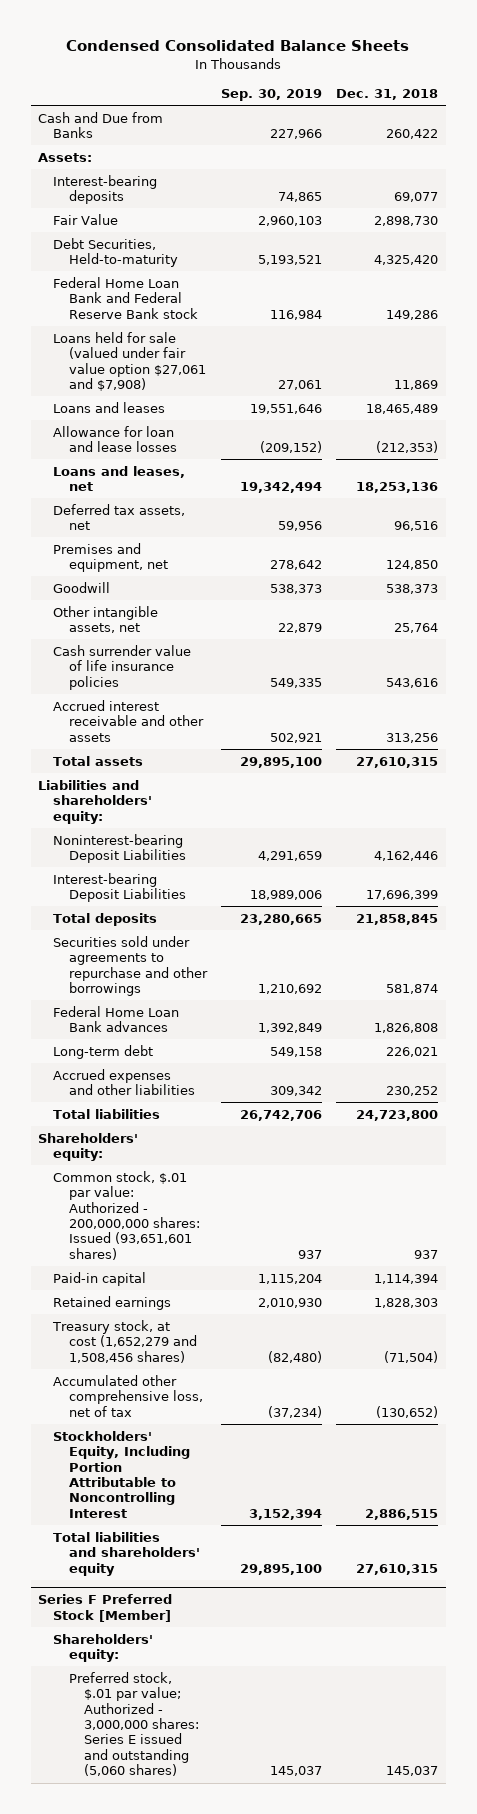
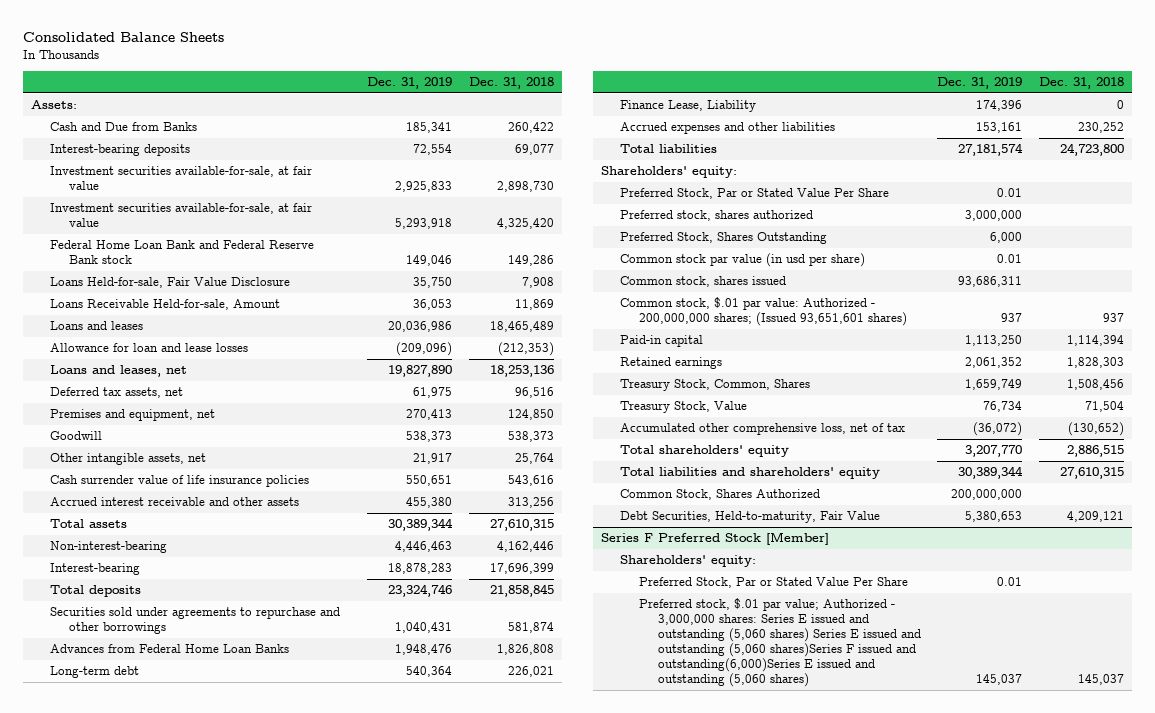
- Condensed Consolidated Balance Sheets
+ Consolidated Balance Sheets
- | Sep. 30, 2019 | Dec. 31, 2018
+ | Dec. 31, 2019 | Dec. 31, 2018
moved down: Cash and Due from Banks | 185,341 | 260,422
- Fair Value | 2,960,103 | 2,898,730
- Debt Securities, Held-to-maturity | 5,193,521 | 4,325,420
+ Investment securities available-for-sale, at fair value | 2,925,833 | 2,898,730
+ Investment securities available-for-sale, at fair value | 5,293,918 | 4,325,420
- Loans held for sale (valued under fair value option $27,061 and $7,908) | 27,061 | 11,869
+ Loans Held-for-sale, Fair Value Disclosure | 35,750 | 7,908
+ Loans Receivable Held-for-sale, Amount | 36,053 | 11,869
- Liabilities and shareholders' equity:
- Noninterest-bearing Deposit Liabilities | 4,291,659 | 4,162,446
- Interest-bearing Deposit Liabilities | 18,989,006 | 17,696,399
+ Non-interest-bearing | 4,446,463 | 4,162,446
+ Interest-bearing | 18,878,283 | 17,696,399
- Federal Home Loan Bank advances | 1,392,849 | 1,826,808
+ Advances from Federal Home Loan Banks | 1,948,476 | 1,826,808
+ Finance Lease, Liability | 174,396 | 0
- Common stock, $.01 par value: Authorized - 200,000,000 shares: Issued (93,651,601 shares) | 937 | 937
+ Preferred Stock, Par or Stated Value Per Share | 0.01 |
+ Preferred stock, shares authorized | 3,000,000 |
+ Preferred Stock, Shares Outstanding | 6,000 |
+ Common stock par value (in usd per share) | 0.01 |
+ Common stock, shares issued | 93,686,311 |
+ Common stock, $.01 par value: Authorized - 200,000,000 shares; (Issued 93,651,601 shares) | 937 | 937
- Treasury stock, at cost (1,652,279 and 1,508,456 shares) | (82,480) | (71,504)
+ Treasury Stock, Common, Shares | 1,659,749 | 1,508,456
+ Treasury Stock, Value | 76,734 | 71,504
- Stockholders' Equity, Including Portion Attributable to Noncontrolling Interest | 3,152,394 | 2,886,515
+ Total shareholders' equity | 3,207,770 | 2,886,515
+ Common Stock, Shares Authorized | 200,000,000 |
+ Debt Securities, Held-to-maturity, Fair Value | 5,380,653 | 4,209,121
@ Series F Preferred Stock [Member]
- Preferred stock, $.01 par value; Authorized - 3,000,000 shares: Series E issued and outstanding (5,060 shares) | 145,037 | 145,037
+ Preferred Stock, Par or Stated Value Per Share | 0.01 |
+ Preferred stock, $.01 par value; Authorized - 3,000,000 shares: Series E issued and outstanding (5,060 shares) Series E issued and outstanding (5,060 shares)Series F issued and outstanding(6,000)Series E issued and outstanding (5,060 shares) | 145,037 | 145,037

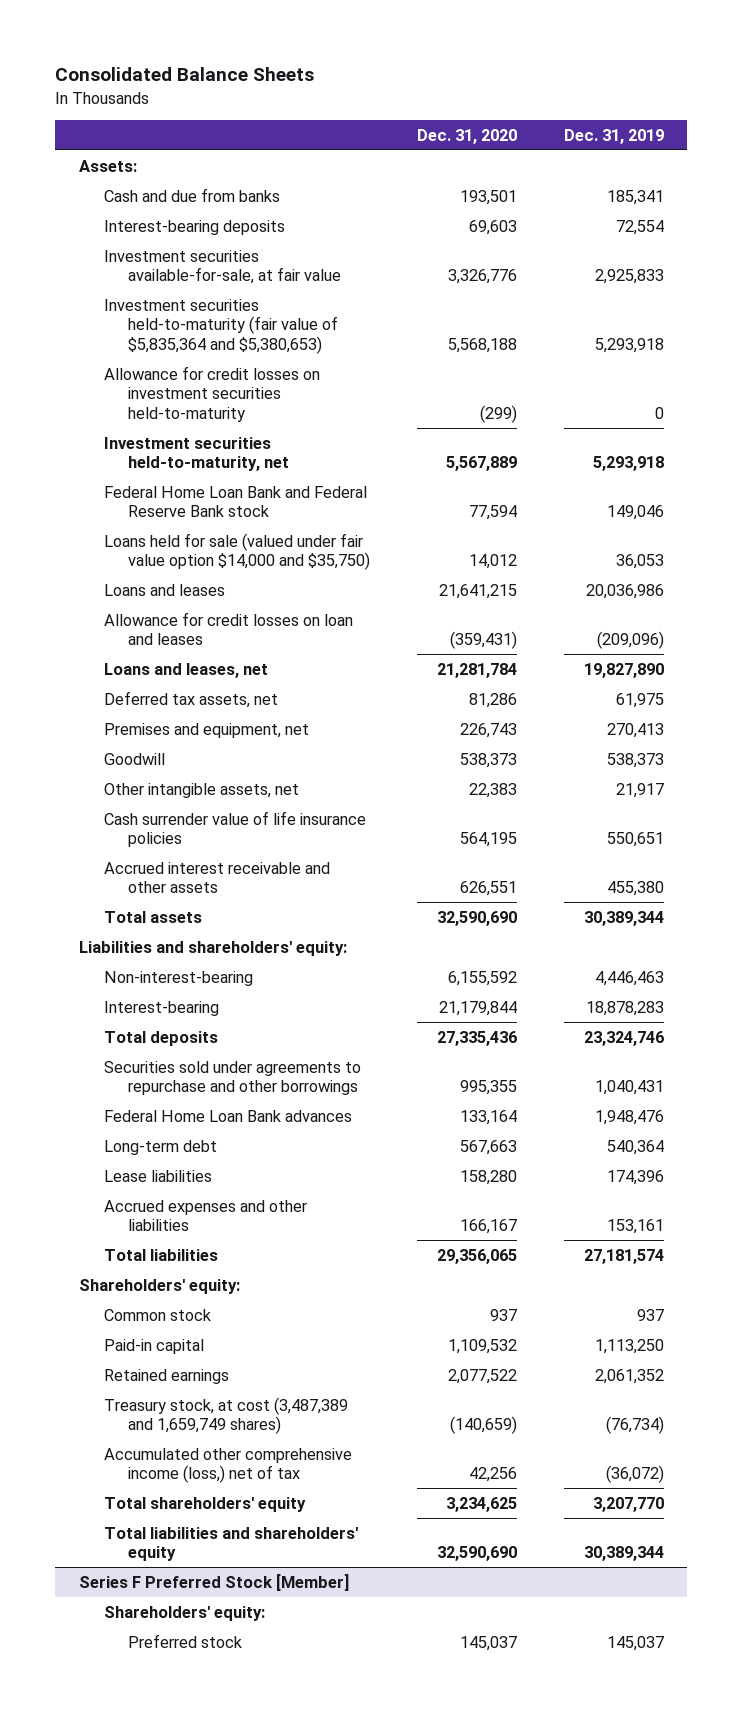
- | Dec. 31, 2019 | Dec. 31, 2018
+ | Dec. 31, 2020 | Dec. 31, 2019
- Cash and Due from Banks | 185,341 | 260,422
+ Cash and due from banks | 193,501 | 185,341
- Investment securities available-for-sale, at fair value | 5,293,918 | 4,325,420
+ Investment securities held-to-maturity (fair value of $5,835,364 and $5,380,653) | 5,568,188 | 5,293,918
+ Allowance for credit losses on investment securities held-to-maturity | (299) | 0
+ Investment securities held-to-maturity, net | 5,567,889 | 5,293,918
- Loans Held-for-sale, Fair Value Disclosure | 35,750 | 7,908
- Loans Receivable Held-for-sale, Amount | 36,053 | 11,869
+ Loans held for sale (valued under fair value option $14,000 and $35,750) | 14,012 | 36,053
- Allowance for loan and lease losses | (209,096) | (212,353)
+ Allowance for credit losses on loan and leases | (359,431) | (209,096)
+ Liabilities and shareholders' equity:
- Advances from Federal Home Loan Banks | 1,948,476 | 1,826,808
+ Federal Home Loan Bank advances | 133,164 | 1,948,476
- Finance Lease, Liability | 174,396 | 0
+ Lease liabilities | 158,280 | 174,396
- Preferred Stock, Par or Stated Value Per Share | 0.01 |
- Preferred stock, shares authorized | 3,000,000 |
- Preferred Stock, Shares Outstanding | 6,000 |
- Common stock par value (in usd per share) | 0.01 |
- Common stock, shares issued | 93,686,311 |
- Common stock, $.01 par value: Authorized - 200,000,000 shares; (Issued 93,651,601 shares) | 937 | 937
+ Common stock | 937 | 937
- Treasury Stock, Common, Shares | 1,659,749 | 1,508,456
- Treasury Stock, Value | 76,734 | 71,504
- Accumulated other comprehensive loss, net of tax | (36,072) | (130,652)
+ Treasury stock, at cost (3,487,389 and 1,659,749 shares) | (140,659) | (76,734)
+ Accumulated other comprehensive income (loss,) net of tax | 42,256 | (36,072)
- Common Stock, Shares Authorized | 200,000,000 |
- Debt Securities, Held-to-maturity, Fair Value | 5,380,653 | 4,209,121
@ Series F Preferred Stock [Member]
- Preferred Stock, Par or Stated Value Per Share | 0.01 |
- Preferred stock, $.01 par value; Authorized - 3,000,000 shares: Series E issued and outstanding (5,060 shares) Series E issued and outstanding (5,060 shares)Series F issued and outstanding(6,000)Series E issued and outstanding (5,060 shares) | 145,037 | 145,037
+ Preferred stock | 145,037 | 145,037

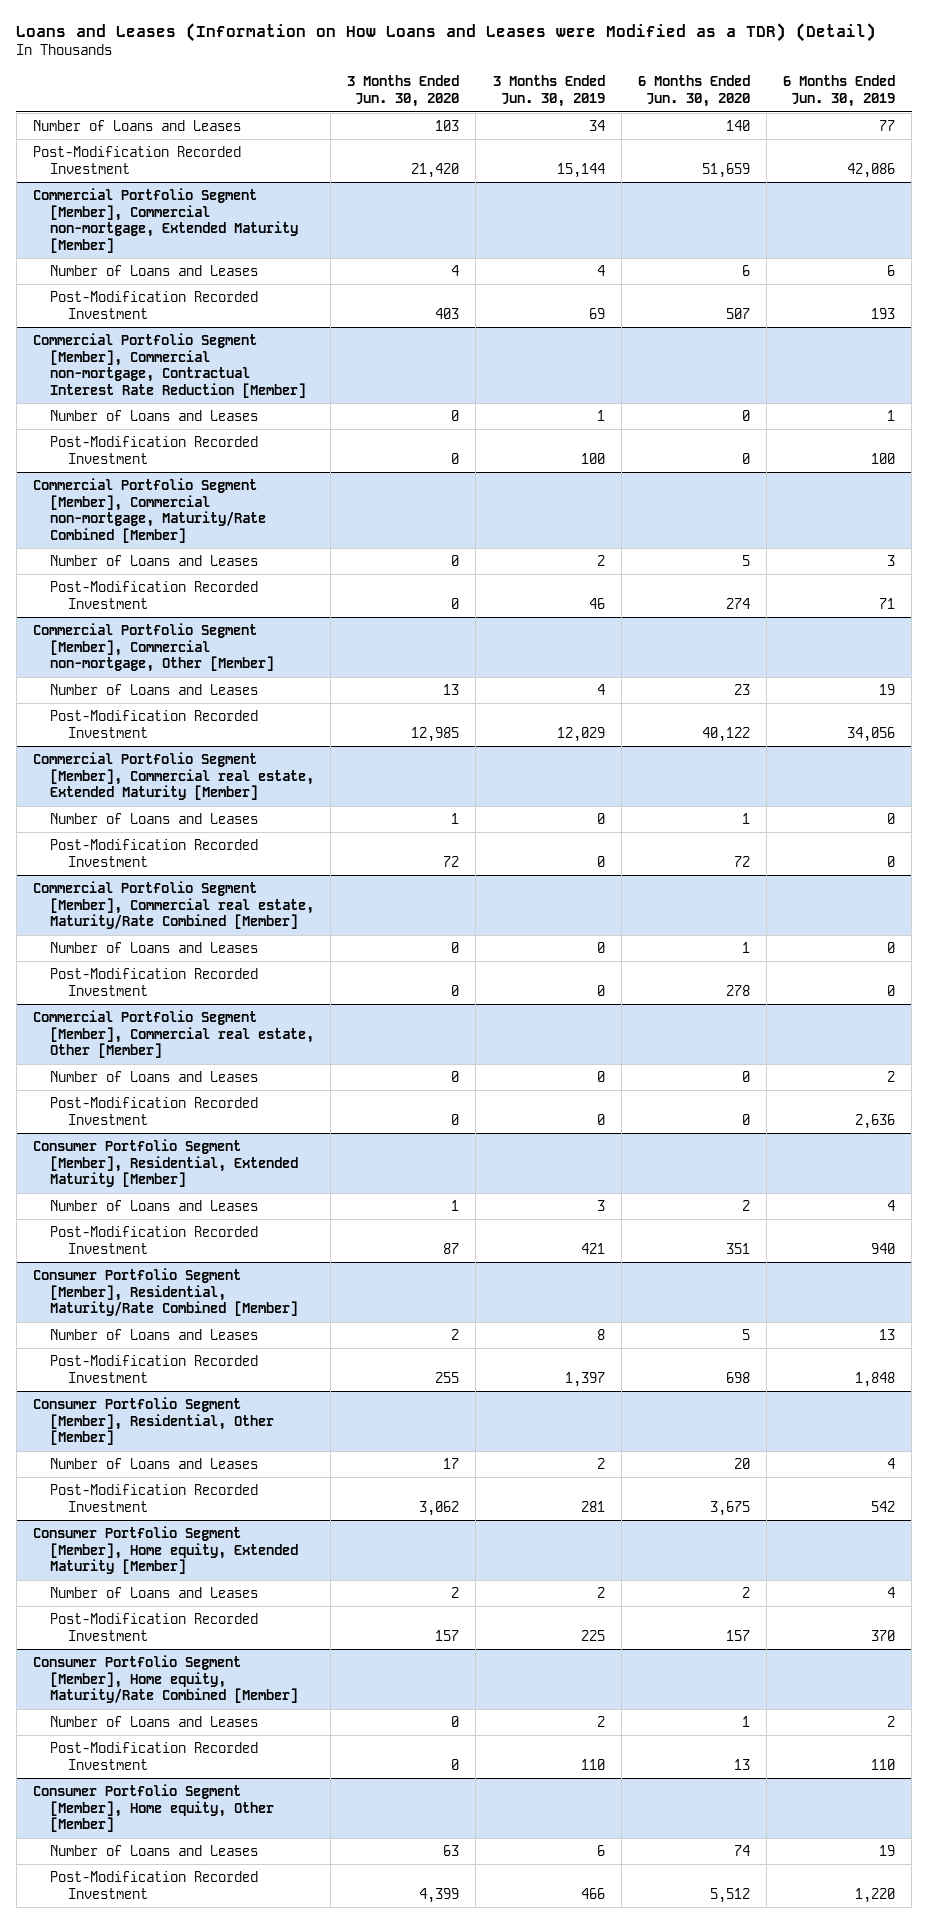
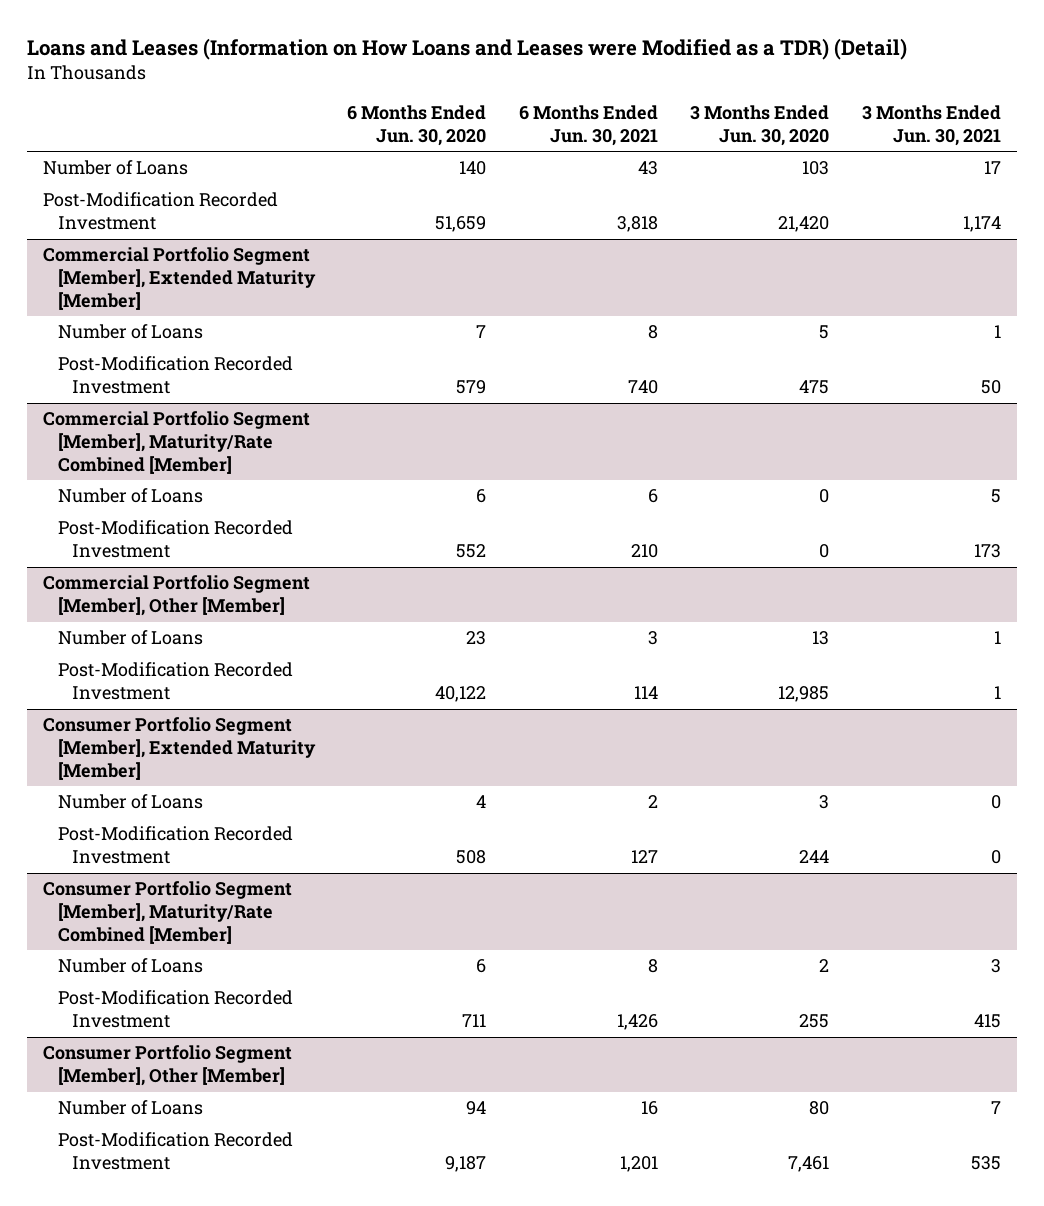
- | 3 Months Ended Jun. 30, 2020 | 3 Months Ended Jun. 30, 2019 | 6 Months Ended Jun. 30, 2020 | 6 Months Ended Jun. 30, 2019
+ | 6 Months Ended Jun. 30, 2020 | 6 Months Ended Jun. 30, 2021 | 3 Months Ended Jun. 30, 2020 | 3 Months Ended Jun. 30, 2021
- Number of Loans and Leases | 103 | 34 | 140 | 77
+ Number of Loans | 140 | 43 | 103 | 17
- Commercial Portfolio Segment [Member], Commercial non-mortgage, Extended Maturity [Member]
- Number of Loans and Leases | 4 | 4 | 6 | 6
- Post-Modification Recorded Investment | 403 | 69 | 507 | 193
- Commercial Portfolio Segment [Member], Commercial non-mortgage, Contractual Interest Rate Reduction [Member]
- Number of Loans and Leases | 0 | 1 | 0 | 1
- Post-Modification Recorded Investment | 0 | 100 | 0 | 100
- Commercial Portfolio Segment [Member], Commercial non-mortgage, Maturity/Rate Combined [Member]
- Number of Loans and Leases | 0 | 2 | 5 | 3
- Post-Modification Recorded Investment | 0 | 46 | 274 | 71
- Commercial Portfolio Segment [Member], Commercial non-mortgage, Other [Member]
- Number of Loans and Leases | 13 | 4 | 23 | 19
+ Commercial Portfolio Segment [Member], Extended Maturity [Member]
+ Number of Loans | 7 | 8 | 5 | 1
+ Post-Modification Recorded Investment | 579 | 740 | 475 | 50
+ Commercial Portfolio Segment [Member], Maturity/Rate Combined [Member]
+ Number of Loans | 6 | 6 | 0 | 5
+ Post-Modification Recorded Investment | 552 | 210 | 0 | 173
+ Commercial Portfolio Segment [Member], Other [Member]
+ Number of Loans | 23 | 3 | 13 | 1
- Commercial Portfolio Segment [Member], Commercial real estate, Extended Maturity [Member]
- Number of Loans and Leases | 1 | 0 | 1 | 0
- Post-Modification Recorded Investment | 72 | 0 | 72 | 0
- Commercial Portfolio Segment [Member], Commercial real estate, Maturity/Rate Combined [Member]
- Number of Loans and Leases | 0 | 0 | 1 | 0
- Post-Modification Recorded Investment | 0 | 0 | 278 | 0
- Commercial Portfolio Segment [Member], Commercial real estate, Other [Member]
- Number of Loans and Leases | 0 | 0 | 0 | 2
- Post-Modification Recorded Investment | 0 | 0 | 0 | 2,636
- Consumer Portfolio Segment [Member], Residential, Extended Maturity [Member]
- Number of Loans and Leases | 1 | 3 | 2 | 4
- Post-Modification Recorded Investment | 87 | 421 | 351 | 940
- Consumer Portfolio Segment [Member], Residential, Maturity/Rate Combined [Member]
- Number of Loans and Leases | 2 | 8 | 5 | 13
- Post-Modification Recorded Investment | 255 | 1,397 | 698 | 1,848
- Consumer Portfolio Segment [Member], Residential, Other [Member]
- Number of Loans and Leases | 17 | 2 | 20 | 4
- Post-Modification Recorded Investment | 3,062 | 281 | 3,675 | 542
- Consumer Portfolio Segment [Member], Home equity, Extended Maturity [Member]
- Number of Loans and Leases | 2 | 2 | 2 | 4
- Post-Modification Recorded Investment | 157 | 225 | 157 | 370
- Consumer Portfolio Segment [Member], Home equity, Maturity/Rate Combined [Member]
- Number of Loans and Leases | 0 | 2 | 1 | 2
- Post-Modification Recorded Investment | 0 | 110 | 13 | 110
- Consumer Portfolio Segment [Member], Home equity, Other [Member]
- Number of Loans and Leases | 63 | 6 | 74 | 19
- Post-Modification Recorded Investment | 4,399 | 466 | 5,512 | 1,220
+ Consumer Portfolio Segment [Member], Extended Maturity [Member]
+ Number of Loans | 4 | 2 | 3 | 0
+ Post-Modification Recorded Investment | 508 | 127 | 244 | 0
+ Consumer Portfolio Segment [Member], Maturity/Rate Combined [Member]
+ Number of Loans | 6 | 8 | 2 | 3
+ Post-Modification Recorded Investment | 711 | 1,426 | 255 | 415
+ Consumer Portfolio Segment [Member], Other [Member]
+ Number of Loans | 94 | 16 | 80 | 7
+ Post-Modification Recorded Investment | 9,187 | 1,201 | 7,461 | 535

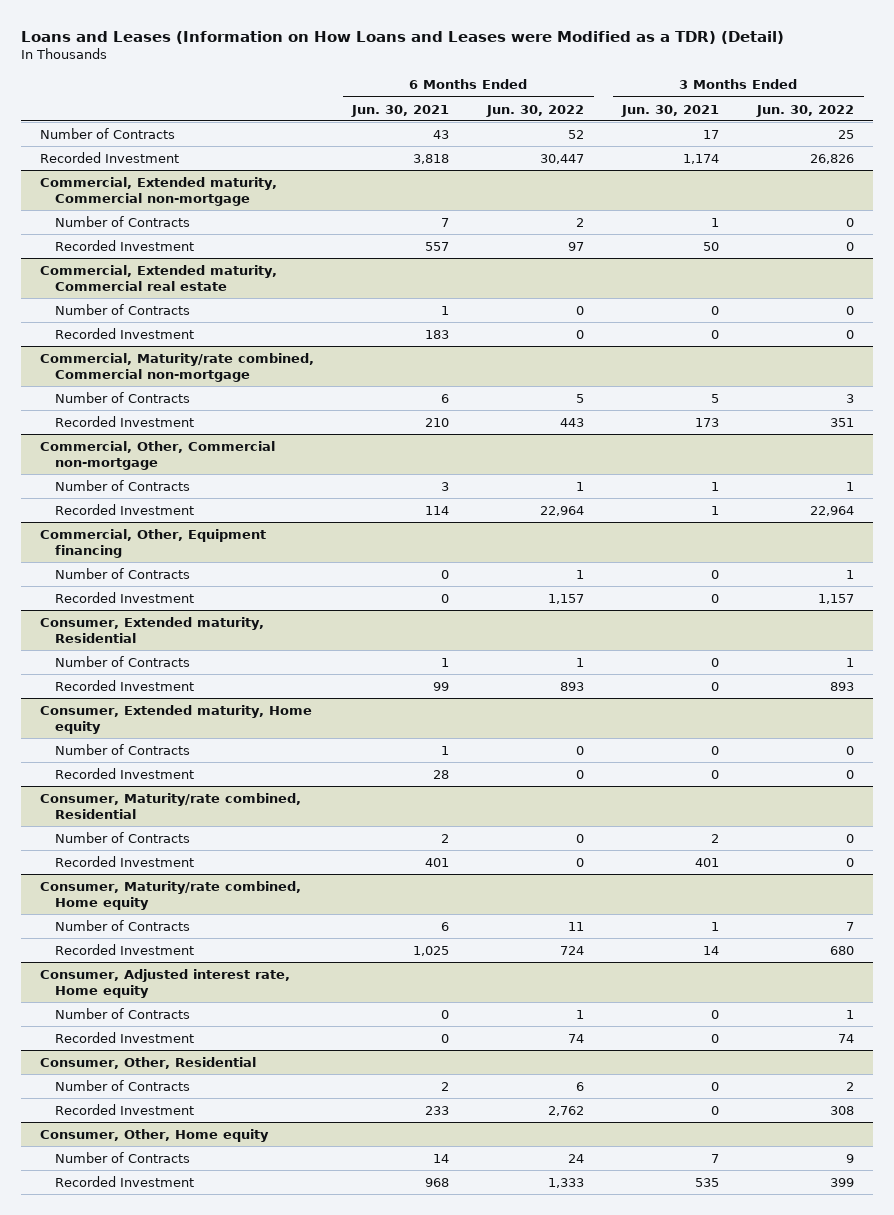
- | 6 Months Ended Jun. 30, 2020 | 6 Months Ended Jun. 30, 2021 | 3 Months Ended Jun. 30, 2020 | 3 Months Ended Jun. 30, 2021
+ | 6 Months Ended Jun. 30, 2021 | 6 Months Ended Jun. 30, 2022 | 3 Months Ended Jun. 30, 2021 | 3 Months Ended Jun. 30, 2022
- Number of Loans | 140 | 43 | 103 | 17
- Post-Modification Recorded Investment | 51,659 | 3,818 | 21,420 | 1,174
- Commercial Portfolio Segment [Member], Extended Maturity [Member]
- Number of Loans | 7 | 8 | 5 | 1
- Post-Modification Recorded Investment | 579 | 740 | 475 | 50
- Commercial Portfolio Segment [Member], Maturity/Rate Combined [Member]
- Number of Loans | 6 | 6 | 0 | 5
- Post-Modification Recorded Investment | 552 | 210 | 0 | 173
- Commercial Portfolio Segment [Member], Other [Member]
- Number of Loans | 23 | 3 | 13 | 1
- Post-Modification Recorded Investment | 40,122 | 114 | 12,985 | 1
- Consumer Portfolio Segment [Member], Extended Maturity [Member]
- Number of Loans | 4 | 2 | 3 | 0
- Post-Modification Recorded Investment | 508 | 127 | 244 | 0
- Consumer Portfolio Segment [Member], Maturity/Rate Combined [Member]
- Number of Loans | 6 | 8 | 2 | 3
- Post-Modification Recorded Investment | 711 | 1,426 | 255 | 415
- Consumer Portfolio Segment [Member], Other [Member]
- Number of Loans | 94 | 16 | 80 | 7
- Post-Modification Recorded Investment | 9,187 | 1,201 | 7,461 | 535
+ Number of Contracts | 43 | 52 | 17 | 25
+ Recorded Investment | 3,818 | 30,447 | 1,174 | 26,826
+ Commercial, Extended maturity, Commercial non-mortgage
+ Number of Contracts | 7 | 2 | 1 | 0
+ Recorded Investment | 557 | 97 | 50 | 0
+ Commercial, Extended maturity, Commercial real estate
+ Number of Contracts | 1 | 0 | 0 | 0
+ Recorded Investment | 183 | 0 | 0 | 0
+ Commercial, Maturity/rate combined, Commercial non-mortgage
+ Number of Contracts | 6 | 5 | 5 | 3
+ Recorded Investment | 210 | 443 | 173 | 351
+ Commercial, Other, Commercial non-mortgage
+ Number of Contracts | 3 | 1 | 1 | 1
+ Recorded Investment | 114 | 22,964 | 1 | 22,964
+ Commercial, Other, Equipment financing
+ Number of Contracts | 0 | 1 | 0 | 1
+ Recorded Investment | 0 | 1,157 | 0 | 1,157
+ Consumer, Extended maturity, Residential
+ Number of Contracts | 1 | 1 | 0 | 1
+ Recorded Investment | 99 | 893 | 0 | 893
+ Consumer, Extended maturity, Home equity
+ Number of Contracts | 1 | 0 | 0 | 0
+ Recorded Investment | 28 | 0 | 0 | 0
+ Consumer, Maturity/rate combined, Residential
+ Number of Contracts | 2 | 0 | 2 | 0
+ Recorded Investment | 401 | 0 | 401 | 0
+ Consumer, Maturity/rate combined, Home equity
+ Number of Contracts | 6 | 11 | 1 | 7
+ Recorded Investment | 1,025 | 724 | 14 | 680
+ Consumer, Adjusted interest rate, Home equity
+ Number of Contracts | 0 | 1 | 0 | 1
+ Recorded Investment | 0 | 74 | 0 | 74
+ Consumer, Other, Residential
+ Number of Contracts | 2 | 6 | 0 | 2
+ Recorded Investment | 233 | 2,762 | 0 | 308
+ Consumer, Other, Home equity
+ Number of Contracts | 14 | 24 | 7 | 9
+ Recorded Investment | 968 | 1,333 | 535 | 399

